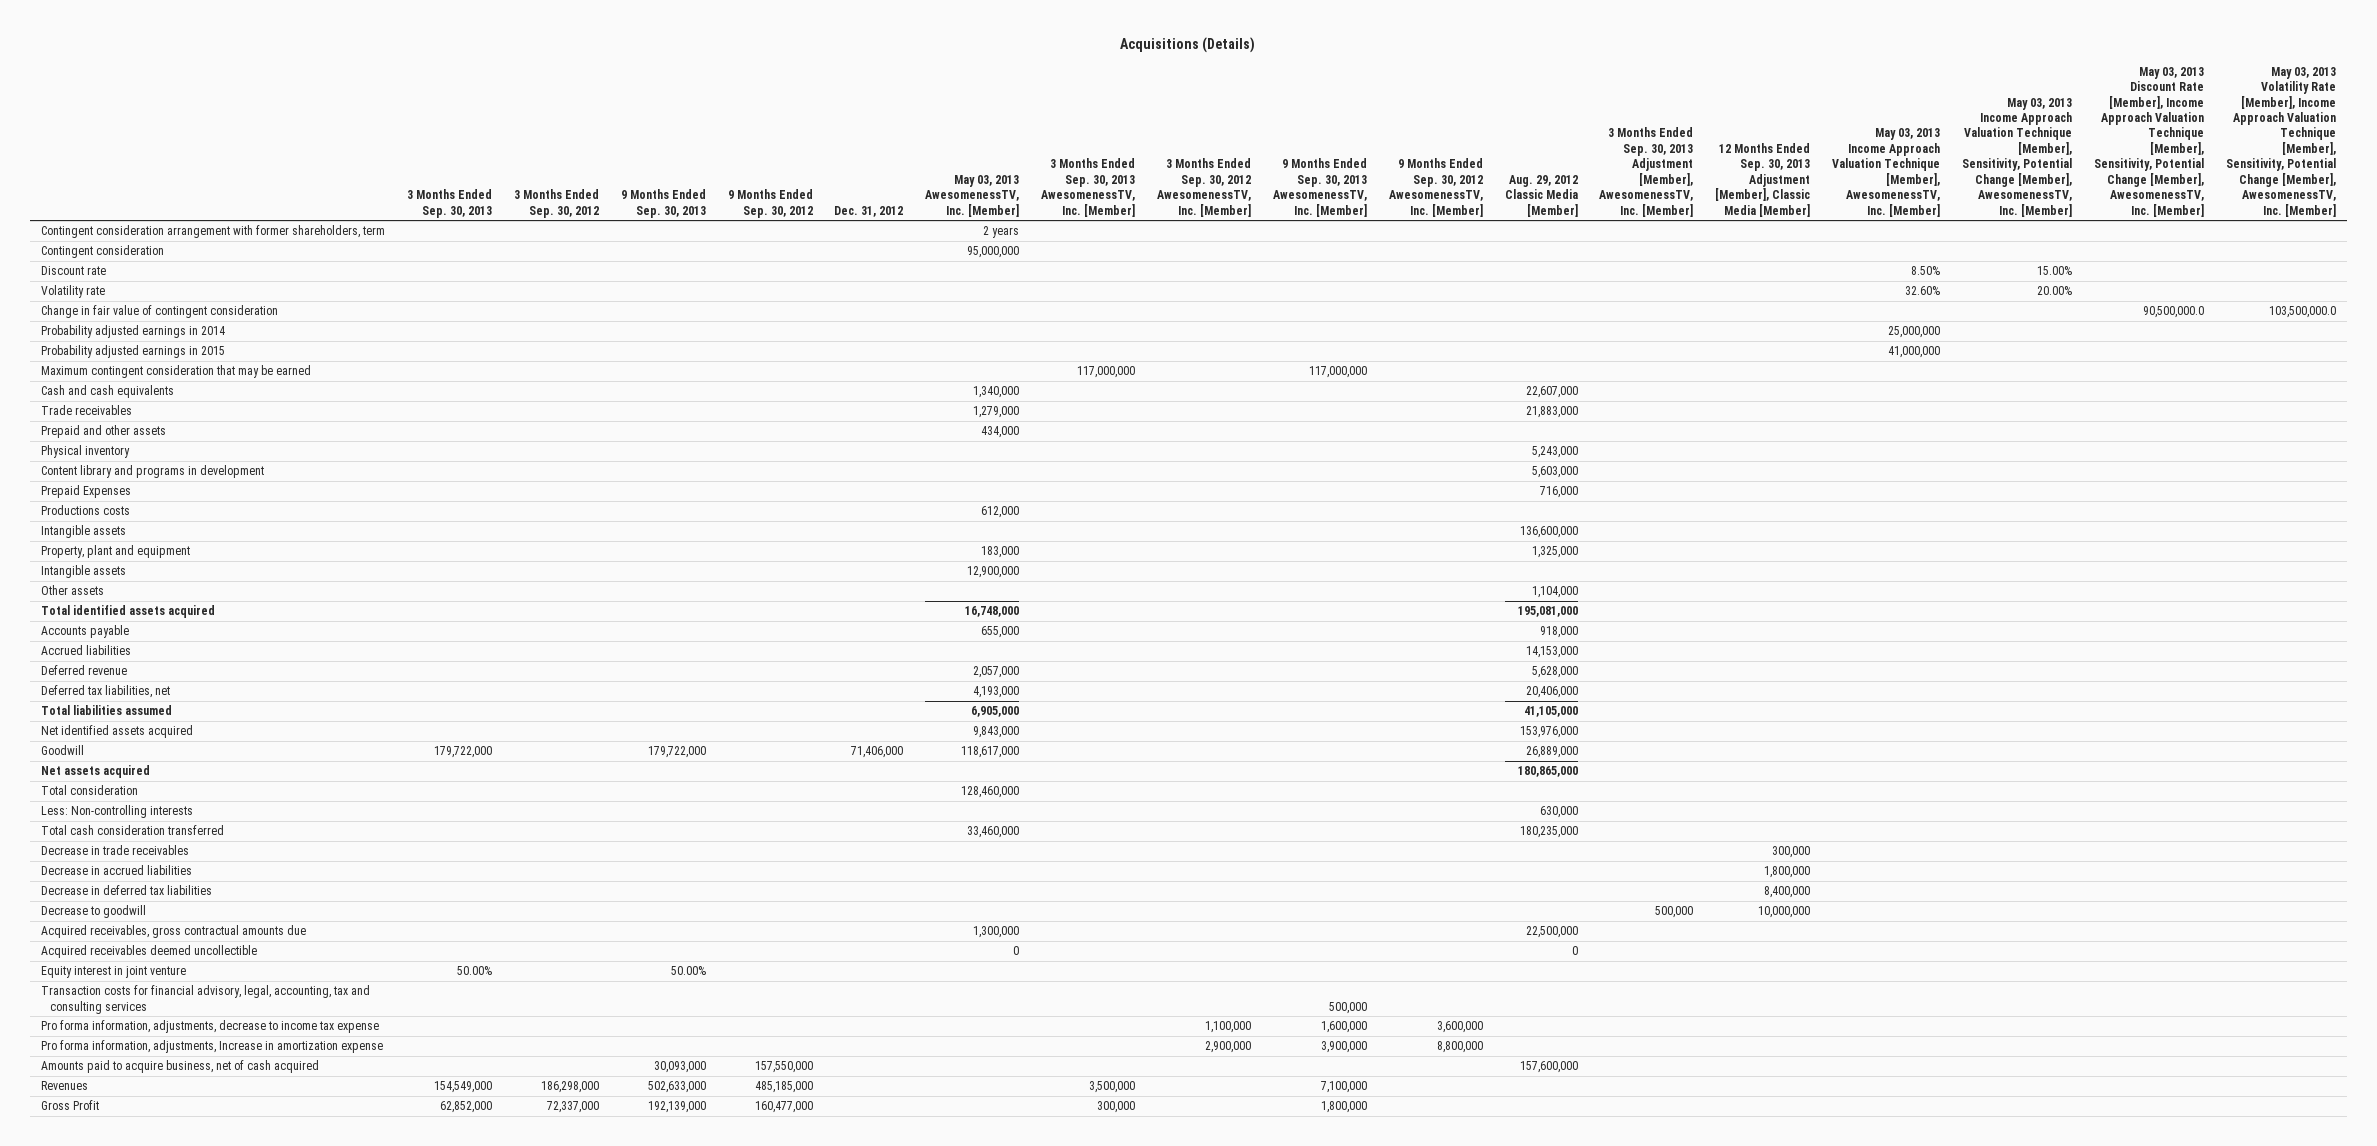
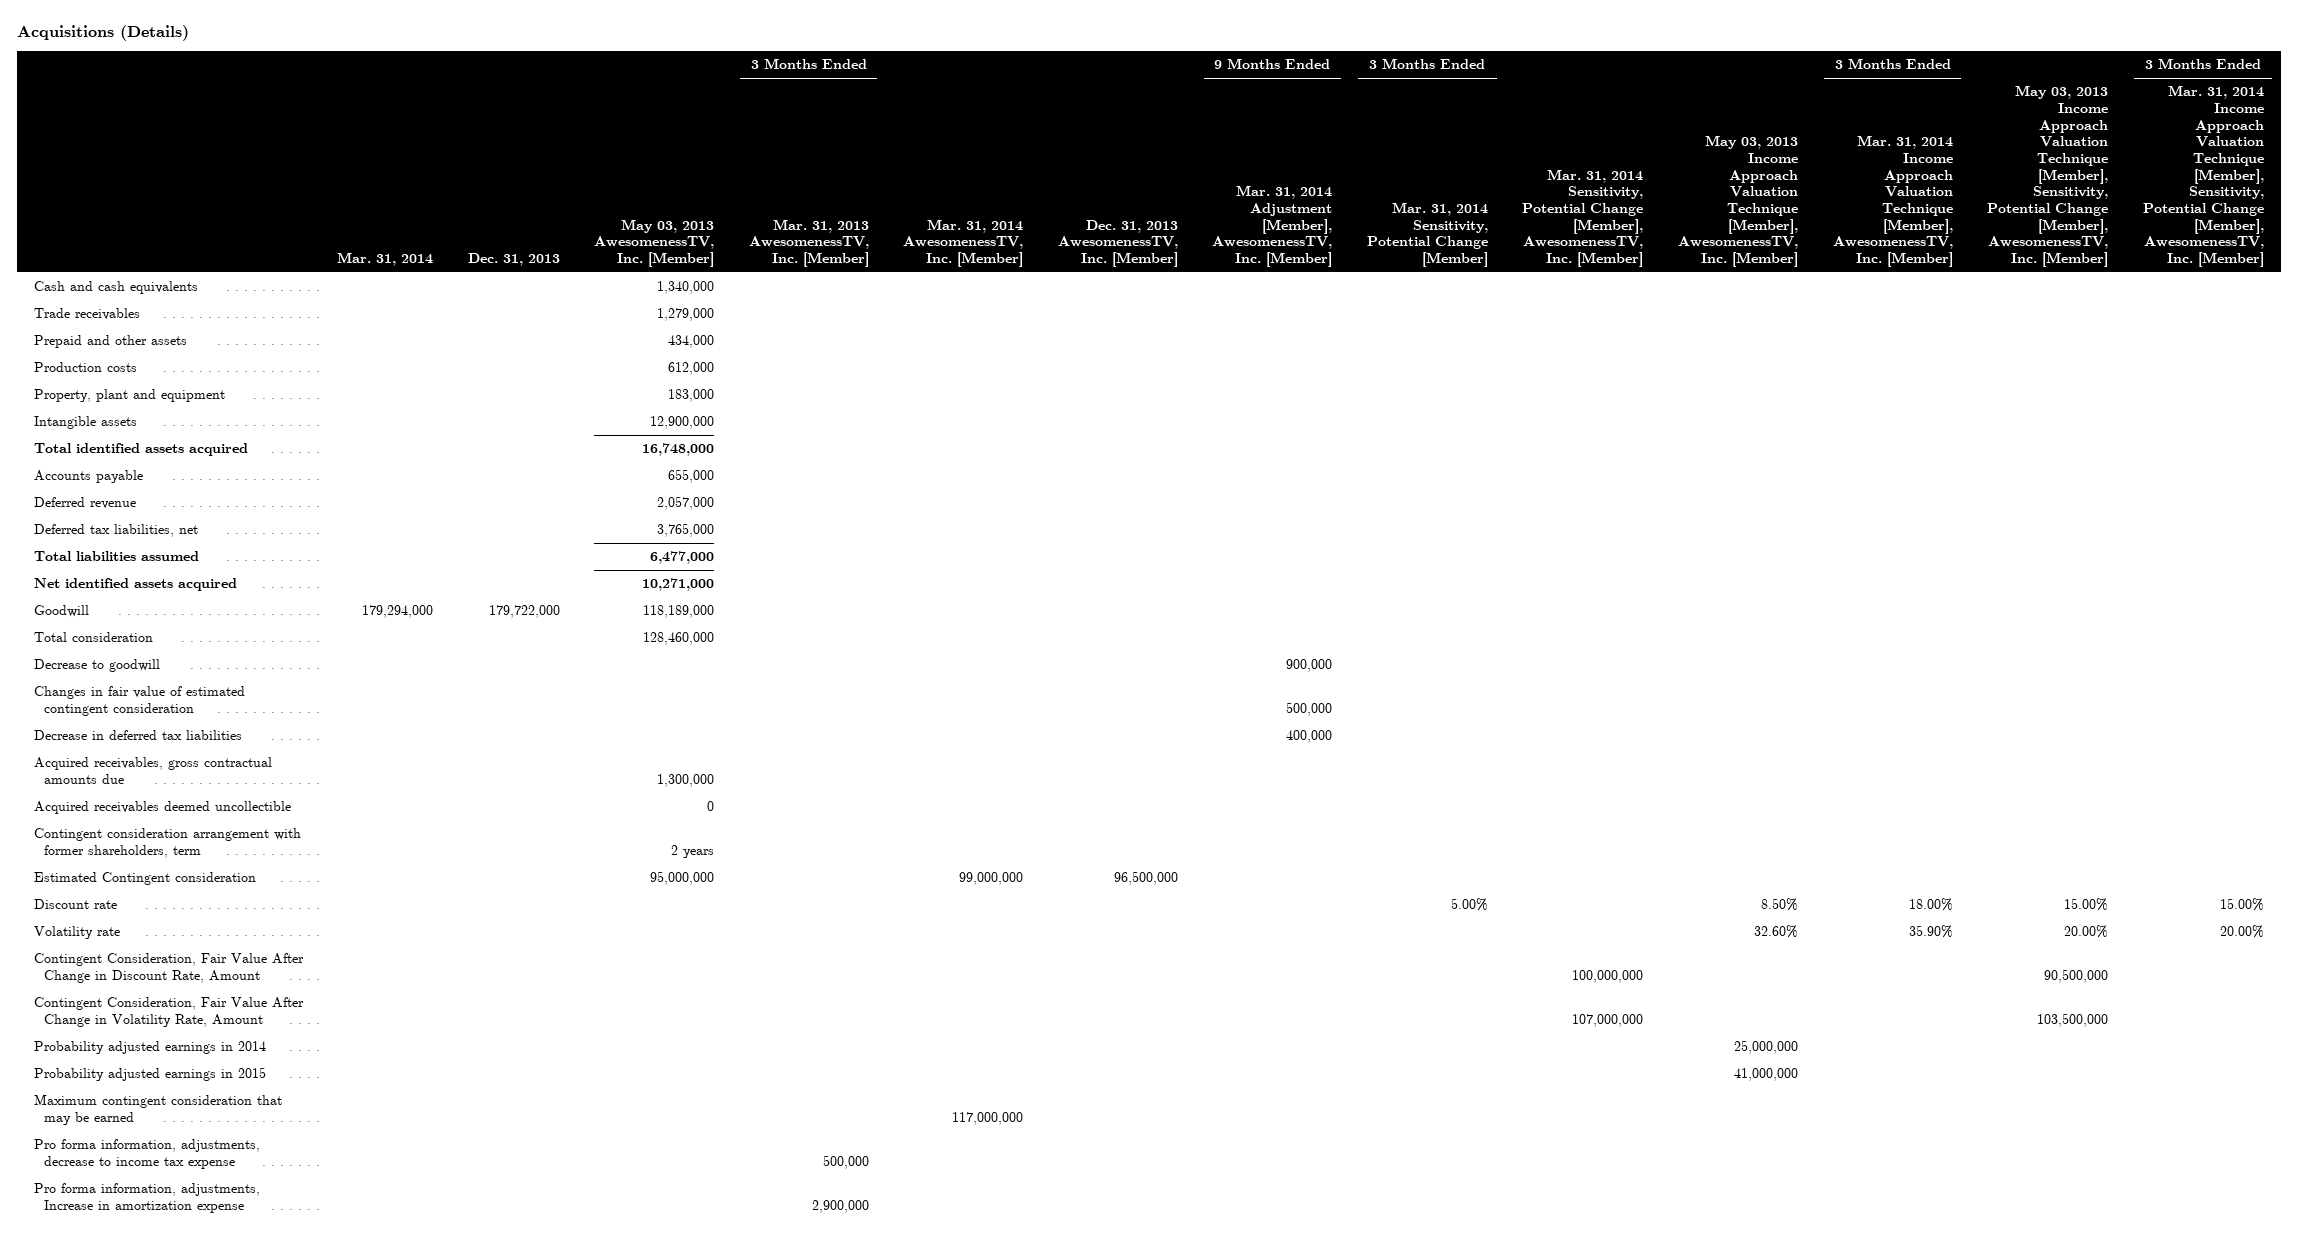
- | 3 Months Ended Sep. 30, 2013 | 3 Months Ended Sep. 30, 2012 | 9 Months Ended Sep. 30, 2013 | 9 Months Ended Sep. 30, 2012 | Dec. 31, 2012 | May 03, 2013 AwesomenessTV, Inc. [Member] | 3 Months Ended Sep. 30, 2013 AwesomenessTV, Inc. [Member] | 3 Months Ended Sep. 30, 2012 AwesomenessTV, Inc. [Member] | 9 Months Ended Sep. 30, 2013 AwesomenessTV, Inc. [Member] | 9 Months Ended Sep. 30, 2012 AwesomenessTV, Inc. [Member] | Aug. 29, 2012 Classic Media [Member] | 3 Months Ended Sep. 30, 2013 Adjustment [Member], AwesomenessTV, Inc. [Member] | 12 Months Ended Sep. 30, 2013 Adjustment [Member], Classic Media [Member] | May 03, 2013 Income Approach Valuation Technique [Member], AwesomenessTV, Inc. [Member] | May 03, 2013 Income Approach Valuation Technique [Member], Sensitivity, Potential Change [Member], AwesomenessTV, Inc. [Member] | May 03, 2013 Discount Rate [Member], Income Approach Valuation Technique [Member], Sensitivity, Potential Change [Member], AwesomenessTV, Inc. [Member] | May 03, 2013 Volatility Rate [Member], Income Approach Valuation Technique [Member], Sensitivity, Potential Change [Member], AwesomenessTV, Inc. [Member]
+ | Mar. 31, 2014 | Dec. 31, 2013 | May 03, 2013 AwesomenessTV, Inc. [Member] | 3 Months Ended Mar. 31, 2013 AwesomenessTV, Inc. [Member] | Mar. 31, 2014 AwesomenessTV, Inc. [Member] | Dec. 31, 2013 AwesomenessTV, Inc. [Member] | 9 Months Ended Mar. 31, 2014 Adjustment [Member], AwesomenessTV, Inc. [Member] | 3 Months Ended Mar. 31, 2014 Sensitivity, Potential Change [Member] | Mar. 31, 2014 Sensitivity, Potential Change [Member], AwesomenessTV, Inc. [Member] | May 03, 2013 Income Approach Valuation Technique [Member], AwesomenessTV, Inc. [Member] | 3 Months Ended Mar. 31, 2014 Income Approach Valuation Technique [Member], AwesomenessTV, Inc. [Member] | May 03, 2013 Income Approach Valuation Technique [Member], Sensitivity, Potential Change [Member], AwesomenessTV, Inc. [Member] | 3 Months Ended Mar. 31, 2014 Income Approach Valuation Technique [Member], Sensitivity, Potential Change [Member], AwesomenessTV, Inc. [Member]
- Contingent consideration | | | | | | 95,000,000 | | | | | | | | | | |
- Change in fair value of contingent consideration | | | | | | | | | | | | | | | | 90,500,000.0 | 103,500,000.0
- Physical inventory | | | | | | | | | | | 5,243,000 | | | | | |
- Content library and programs in development | | | | | | | | | | | 5,603,000 | | | | | |
- Prepaid Expenses | | | | | | | | | | | 716,000 | | | | | |
- Productions costs | | | | | | 612,000 | | | | | | | | | | |
- Intangible assets | | | | | | | | | | | 136,600,000 | | | | | |
+ Production costs | | | 612,000 | | | | | | | | | |
- Other assets | | | | | | | | | | | 1,104,000 | | | | | |
- Accrued liabilities | | | | | | | | | | | 14,153,000 | | | | | |
- Deferred tax liabilities, net | | | | | | 4,193,000 | | | | | 20,406,000 | | | | | |
- Total liabilities assumed | | | | | | 6,905,000 | | | | | 41,105,000 | | | | | |
- Net identified assets acquired | | | | | | 9,843,000 | | | | | 153,976,000 | | | | | |
- Goodwill | 179,722,000 | | 179,722,000 | | 71,406,000 | 118,617,000 | | | | | 26,889,000 | | | | | |
- Net assets acquired | | | | | | | | | | | 180,865,000 | | | | | |
+ Deferred tax liabilities, net | | | 3,765,000 | | | | | | | | | |
+ Total liabilities assumed | | | 6,477,000 | | | | | | | | | |
+ Net identified assets acquired | | | 10,271,000 | | | | | | | | | |
+ Goodwill | 179,294,000 | 179,722,000 | 118,189,000 | | | | | | | | | |
- Less: Non-controlling interests | | | | | | | | | | | 630,000 | | | | | |
- Total cash consideration transferred | | | | | | 33,460,000 | | | | | 180,235,000 | | | | | |
- Decrease in trade receivables | | | | | | | | | | | | | 300,000 | | | |
- Decrease in accrued liabilities | | | | | | | | | | | | | 1,800,000 | | | |
+ Changes in fair value of estimated contingent consideration | | | | | | | 500,000 | | | | | |
moved down: Decrease in deferred tax liabilities | | | | | | | 400,000 | | | | | |
- Equity interest in joint venture | 50.00% | | 50.00% | | | | | | | | | | | | | |
- Transaction costs for financial advisory, legal, accounting, tax and consulting services | | | | | | | | | 500,000 | | | | | | | |
moved down: Contingent consideration arrangement with former shareholders, term | | | 2 years | | | | | | | | | |
+ Estimated Contingent consideration | | | 95,000,000 | | 99,000,000 | 96,500,000 | | | | | | |
moved down: Discount rate | | | | | | | | 5.00% | | 8.50% | 18.00% | 15.00% | 15.00%
moved down: Volatility rate | | | | | | | | | | 32.60% | 35.90% | 20.00% | 20.00%
+ Contingent Consideration, Fair Value After Change in Discount Rate, Amount | | | | | | | | | 100,000,000 | | | 90,500,000 |
+ Contingent Consideration, Fair Value After Change in Volatility Rate, Amount | | | | | | | | | 107,000,000 | | | 103,500,000 |
moved down: Probability adjusted earnings in 2014 | | | | | | | | | | 25,000,000 | | |
moved down: Probability adjusted earnings in 2015 | | | | | | | | | | 41,000,000 | | |
moved down: Maximum contingent consideration that may be earned | | | | | 117,000,000 | | | | | | | |
- Amounts paid to acquire business, net of cash acquired | | | 30,093,000 | 157,550,000 | | | | | | | 157,600,000 | | | | | |
- Revenues | 154,549,000 | 186,298,000 | 502,633,000 | 485,185,000 | | | 3,500,000 | | 7,100,000 | | | | | | | |
- Gross Profit | 62,852,000 | 72,337,000 | 192,139,000 | 160,477,000 | | | 300,000 | | 1,800,000 | | | | | | | |

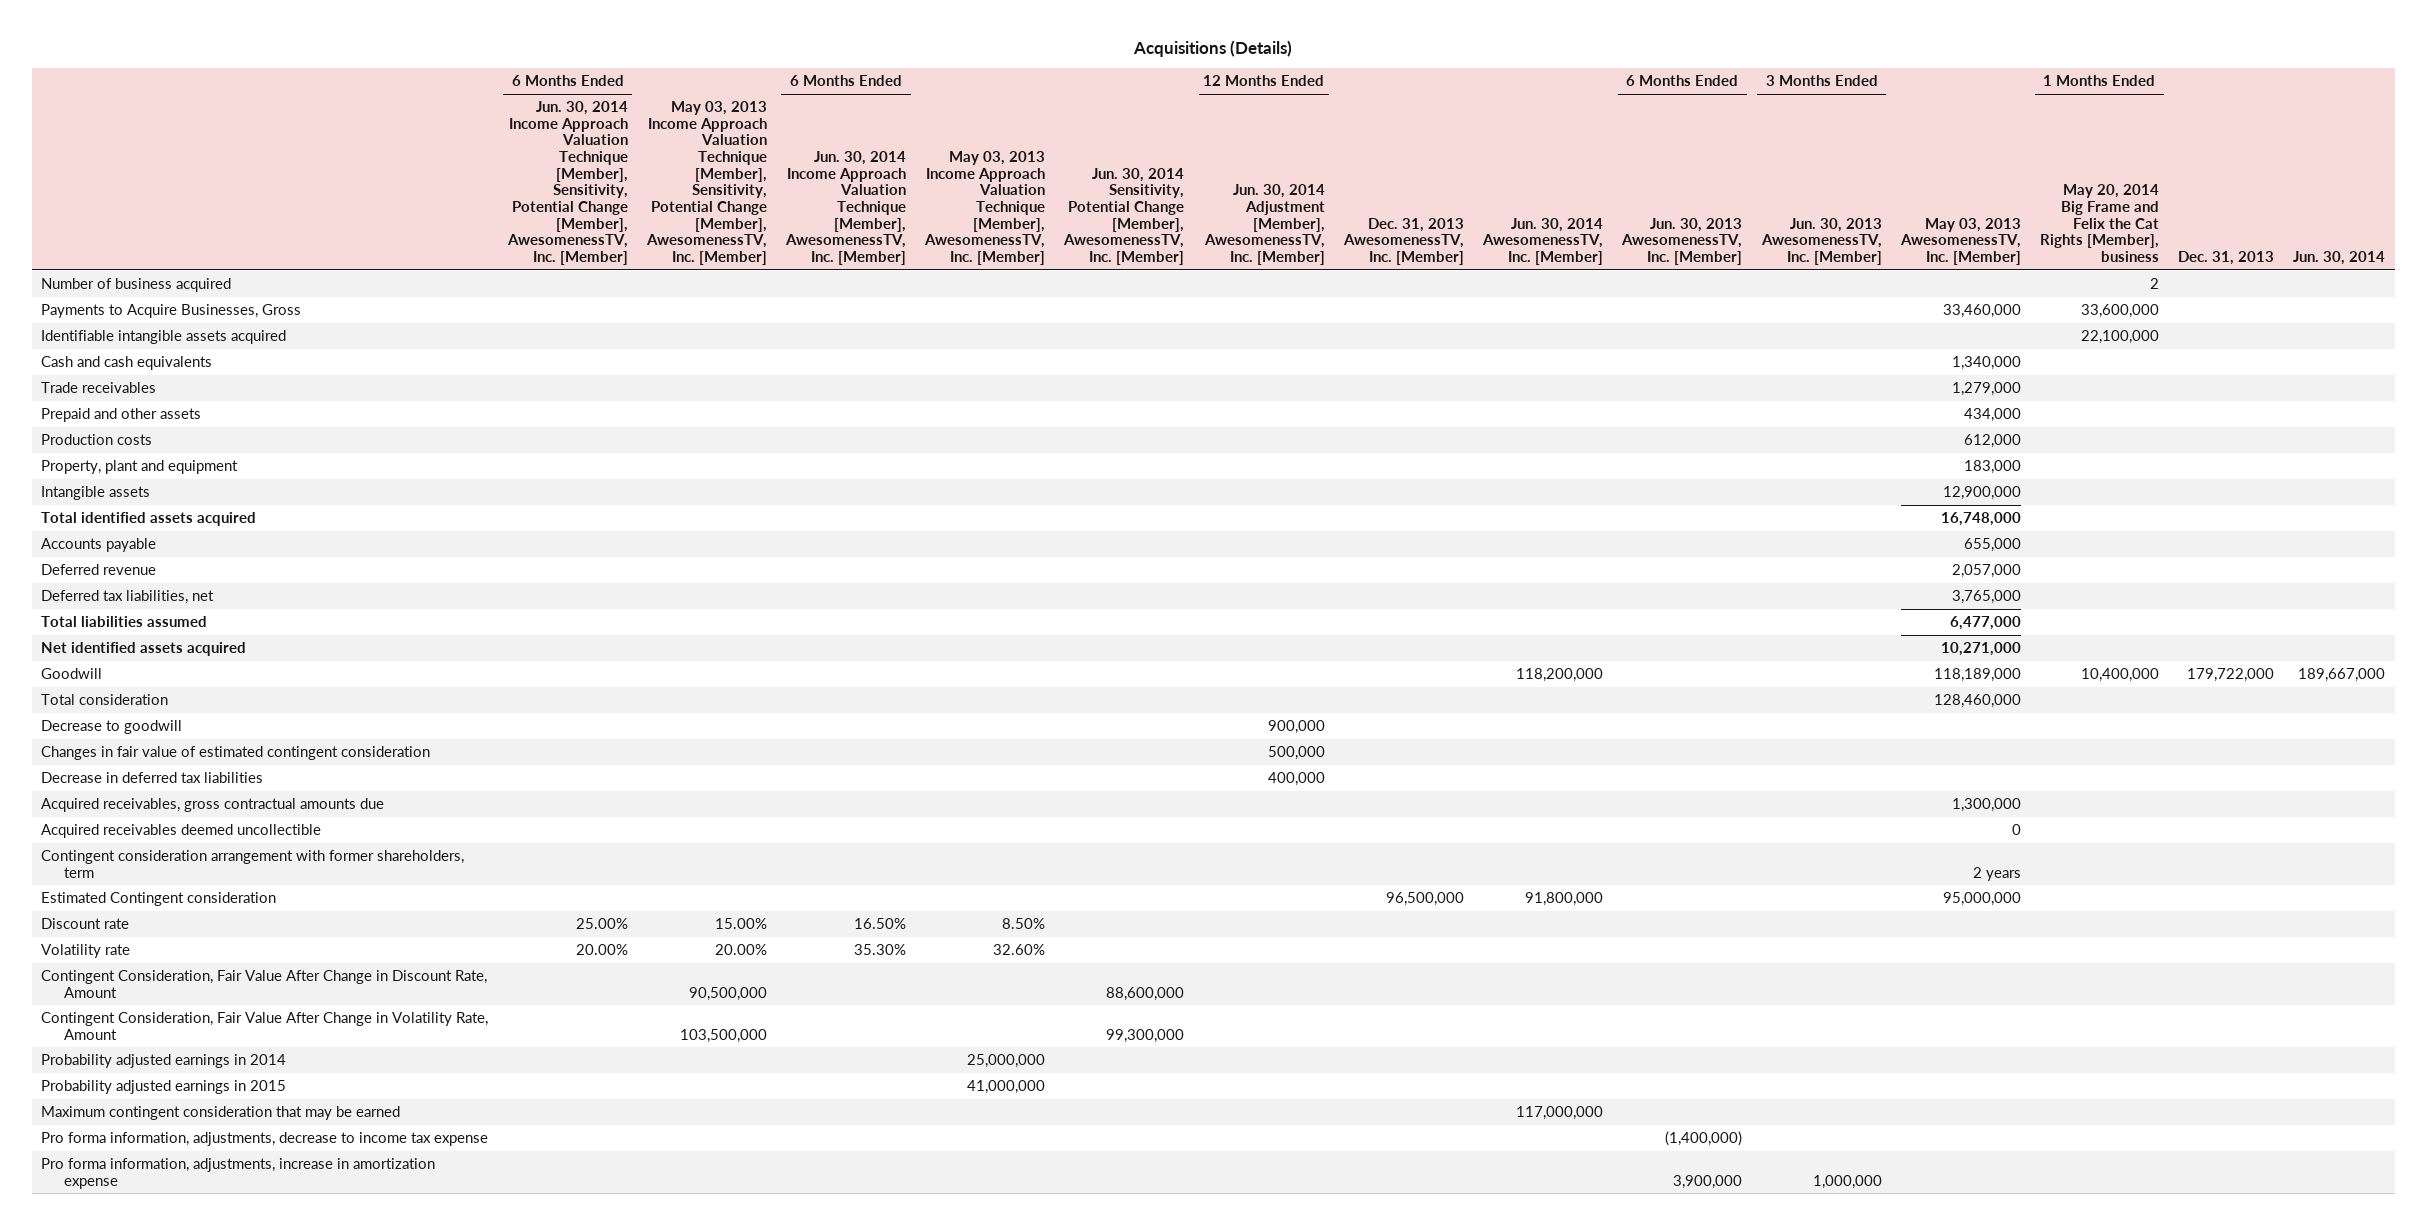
- | Mar. 31, 2014 | Dec. 31, 2013 | May 03, 2013 AwesomenessTV, Inc. [Member] | 3 Months Ended Mar. 31, 2013 AwesomenessTV, Inc. [Member] | Mar. 31, 2014 AwesomenessTV, Inc. [Member] | Dec. 31, 2013 AwesomenessTV, Inc. [Member] | 9 Months Ended Mar. 31, 2014 Adjustment [Member], AwesomenessTV, Inc. [Member] | 3 Months Ended Mar. 31, 2014 Sensitivity, Potential Change [Member] | Mar. 31, 2014 Sensitivity, Potential Change [Member], AwesomenessTV, Inc. [Member] | May 03, 2013 Income Approach Valuation Technique [Member], AwesomenessTV, Inc. [Member] | 3 Months Ended Mar. 31, 2014 Income Approach Valuation Technique [Member], AwesomenessTV, Inc. [Member] | May 03, 2013 Income Approach Valuation Technique [Member], Sensitivity, Potential Change [Member], AwesomenessTV, Inc. [Member] | 3 Months Ended Mar. 31, 2014 Income Approach Valuation Technique [Member], Sensitivity, Potential Change [Member], AwesomenessTV, Inc. [Member]
+ | 6 Months Ended Jun. 30, 2014 Income Approach Valuation Technique [Member], Sensitivity, Potential Change [Member], AwesomenessTV, Inc. [Member] | May 03, 2013 Income Approach Valuation Technique [Member], Sensitivity, Potential Change [Member], AwesomenessTV, Inc. [Member] | 6 Months Ended Jun. 30, 2014 Income Approach Valuation Technique [Member], AwesomenessTV, Inc. [Member] | May 03, 2013 Income Approach Valuation Technique [Member], AwesomenessTV, Inc. [Member] | Jun. 30, 2014 Sensitivity, Potential Change [Member], AwesomenessTV, Inc. [Member] | 12 Months Ended Jun. 30, 2014 Adjustment [Member], AwesomenessTV, Inc. [Member] | Dec. 31, 2013 AwesomenessTV, Inc. [Member] | Jun. 30, 2014 AwesomenessTV, Inc. [Member] | 6 Months Ended Jun. 30, 2013 AwesomenessTV, Inc. [Member] | 3 Months Ended Jun. 30, 2013 AwesomenessTV, Inc. [Member] | May 03, 2013 AwesomenessTV, Inc. [Member] | 1 Months Ended May 20, 2014 Big Frame and Felix the Cat Rights [Member], business | Dec. 31, 2013 | Jun. 30, 2014
+ Number of business acquired | | | | | | | | | | | | 2 | |
+ Payments to Acquire Businesses, Gross | | | | | | | | | | | 33,460,000 | 33,600,000 | |
+ Identifiable intangible assets acquired | | | | | | | | | | | | 22,100,000 | |
- Pro forma information, adjustments, Increase in amortization expense | | | | 2,900,000 | | | | | | | | |
+ Pro forma information, adjustments, increase in amortization expense | | | | | | | | | 3,900,000 | 1,000,000 | | | |

